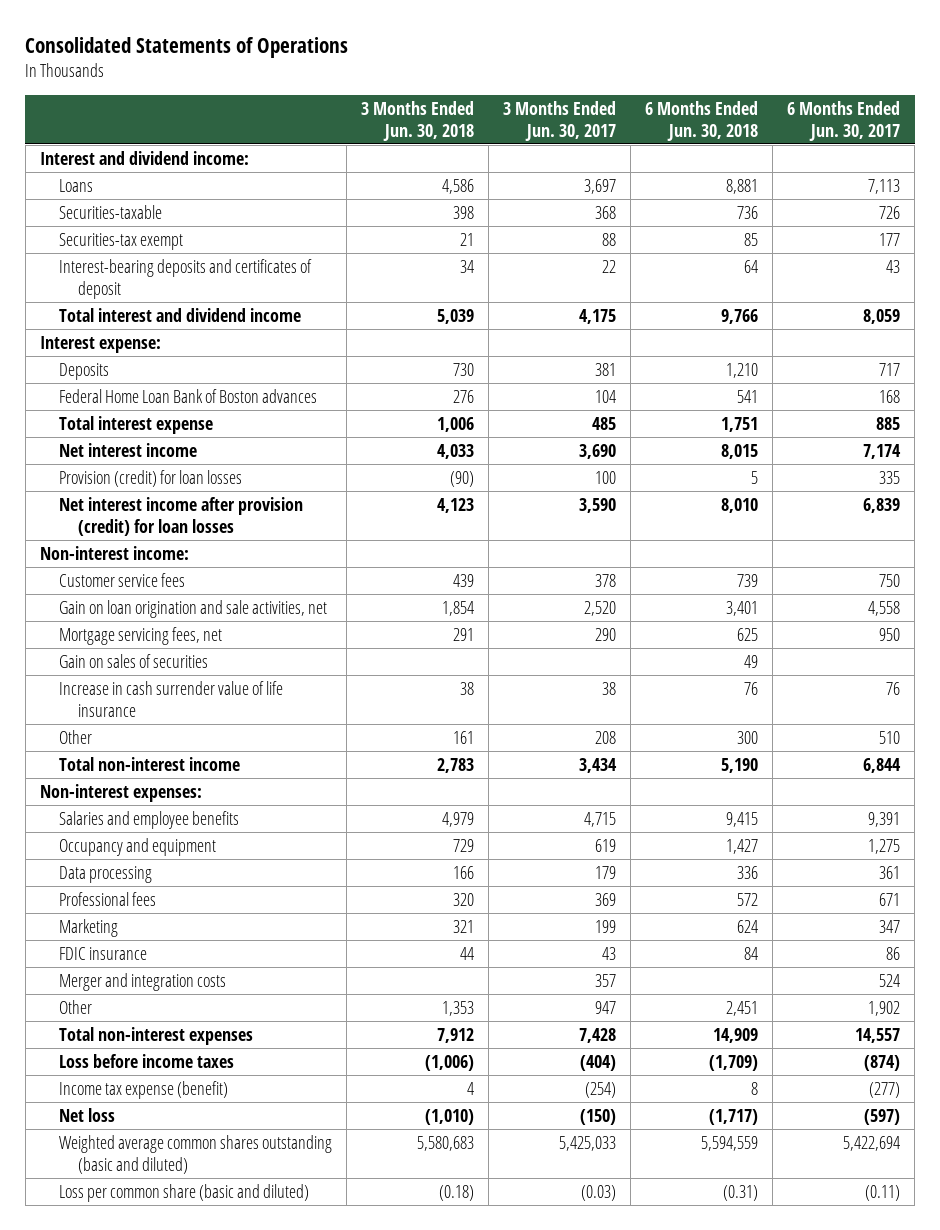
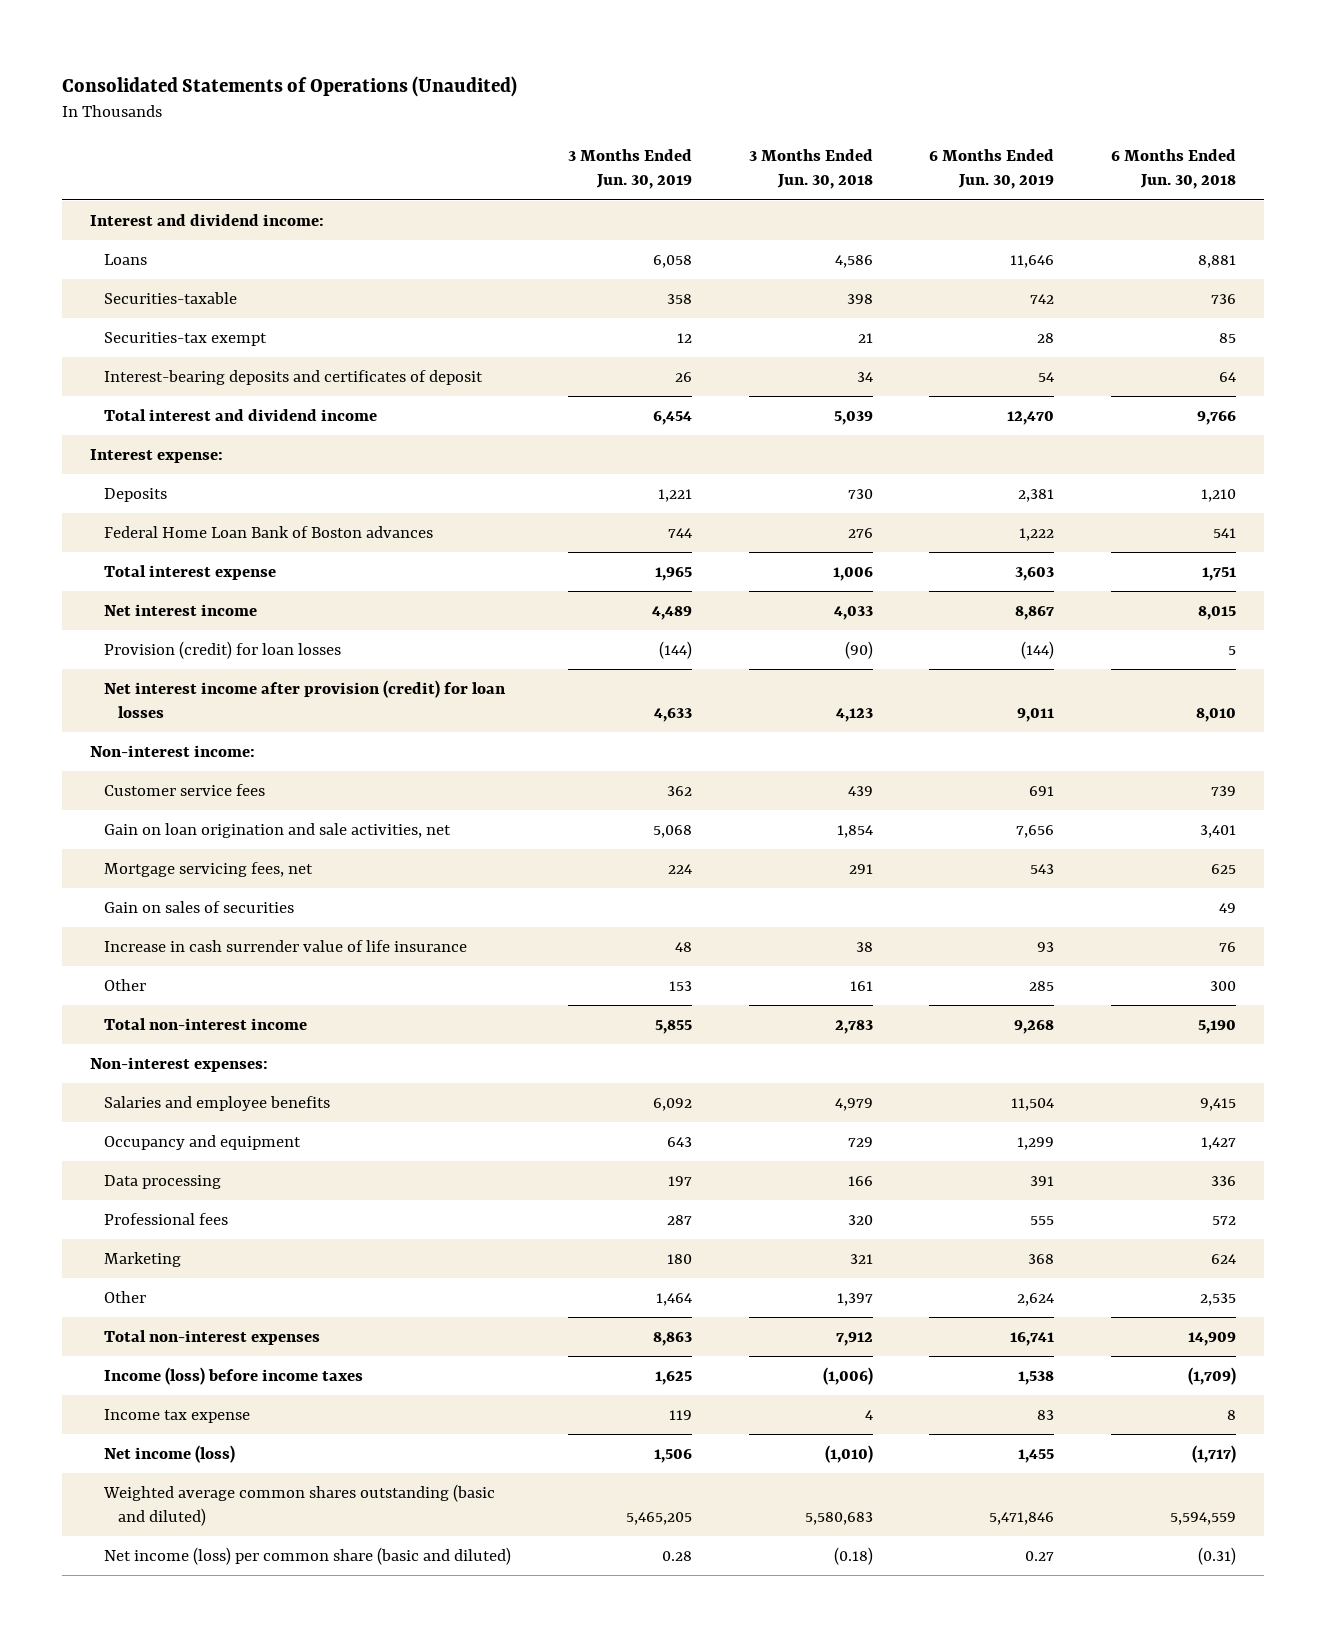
- Consolidated Statements of Operations
+ Consolidated Statements of Operations (Unaudited)
- | 3 Months Ended Jun. 30, 2018 | 3 Months Ended Jun. 30, 2017 | 6 Months Ended Jun. 30, 2018 | 6 Months Ended Jun. 30, 2017
+ | 3 Months Ended Jun. 30, 2019 | 3 Months Ended Jun. 30, 2018 | 6 Months Ended Jun. 30, 2019 | 6 Months Ended Jun. 30, 2018
- FDIC insurance | 44 | 43 | 84 | 86
- Merger and integration costs | | 357 | | 524
- Other | 1,353 | 947 | 2,451 | 1,902
+ Other | 1,464 | 1,397 | 2,624 | 2,535
- Loss before income taxes | (1,006) | (404) | (1,709) | (874)
- Income tax expense (benefit) | 4 | (254) | 8 | (277)
- Net loss | (1,010) | (150) | (1,717) | (597)
+ Income (loss) before income taxes | 1,625 | (1,006) | 1,538 | (1,709)
+ Income tax expense | 119 | 4 | 83 | 8
+ Net income (loss) | 1,506 | (1,010) | 1,455 | (1,717)
- Loss per common share (basic and diluted) | (0.18) | (0.03) | (0.31) | (0.11)
+ Net income (loss) per common share (basic and diluted) | 0.28 | (0.18) | 0.27 | (0.31)

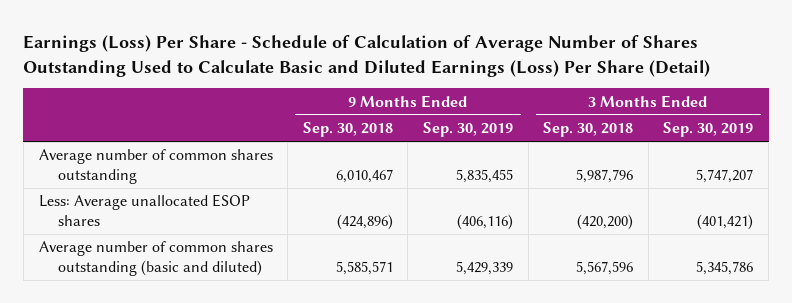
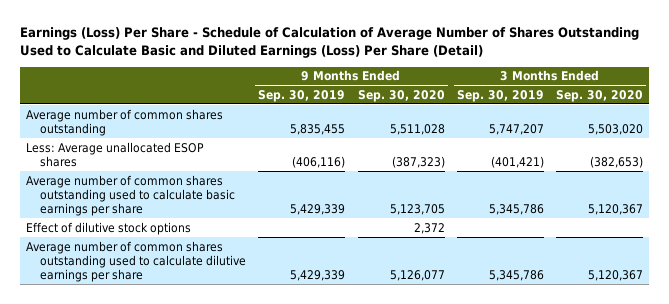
- | 9 Months Ended Sep. 30, 2018 | 9 Months Ended Sep. 30, 2019 | 3 Months Ended Sep. 30, 2018 | 3 Months Ended Sep. 30, 2019
+ | 9 Months Ended Sep. 30, 2019 | 9 Months Ended Sep. 30, 2020 | 3 Months Ended Sep. 30, 2019 | 3 Months Ended Sep. 30, 2020
- Average number of common shares outstanding (basic and diluted) | 5,585,571 | 5,429,339 | 5,567,596 | 5,345,786
+ Average number of common shares outstanding used to calculate basic earnings per share | 5,429,339 | 5,123,705 | 5,345,786 | 5,120,367
+ Effect of dilutive stock options | | 2,372 | |
+ Average number of common shares outstanding used to calculate dilutive earnings per share | 5,429,339 | 5,126,077 | 5,345,786 | 5,120,367

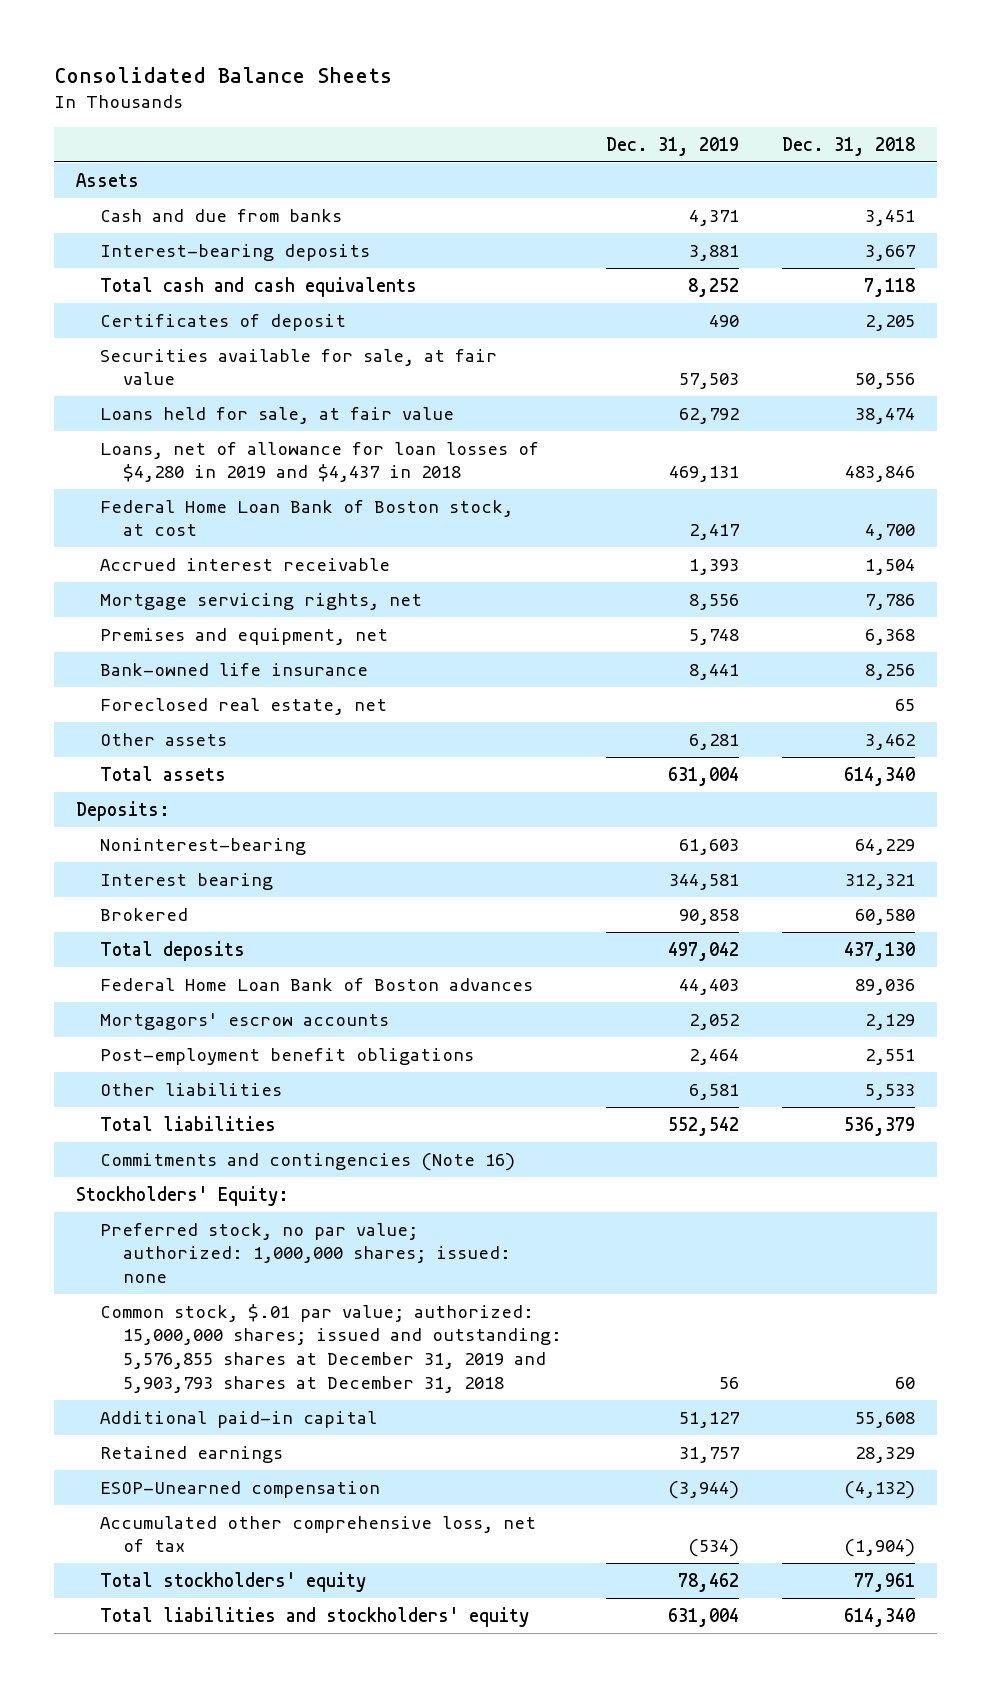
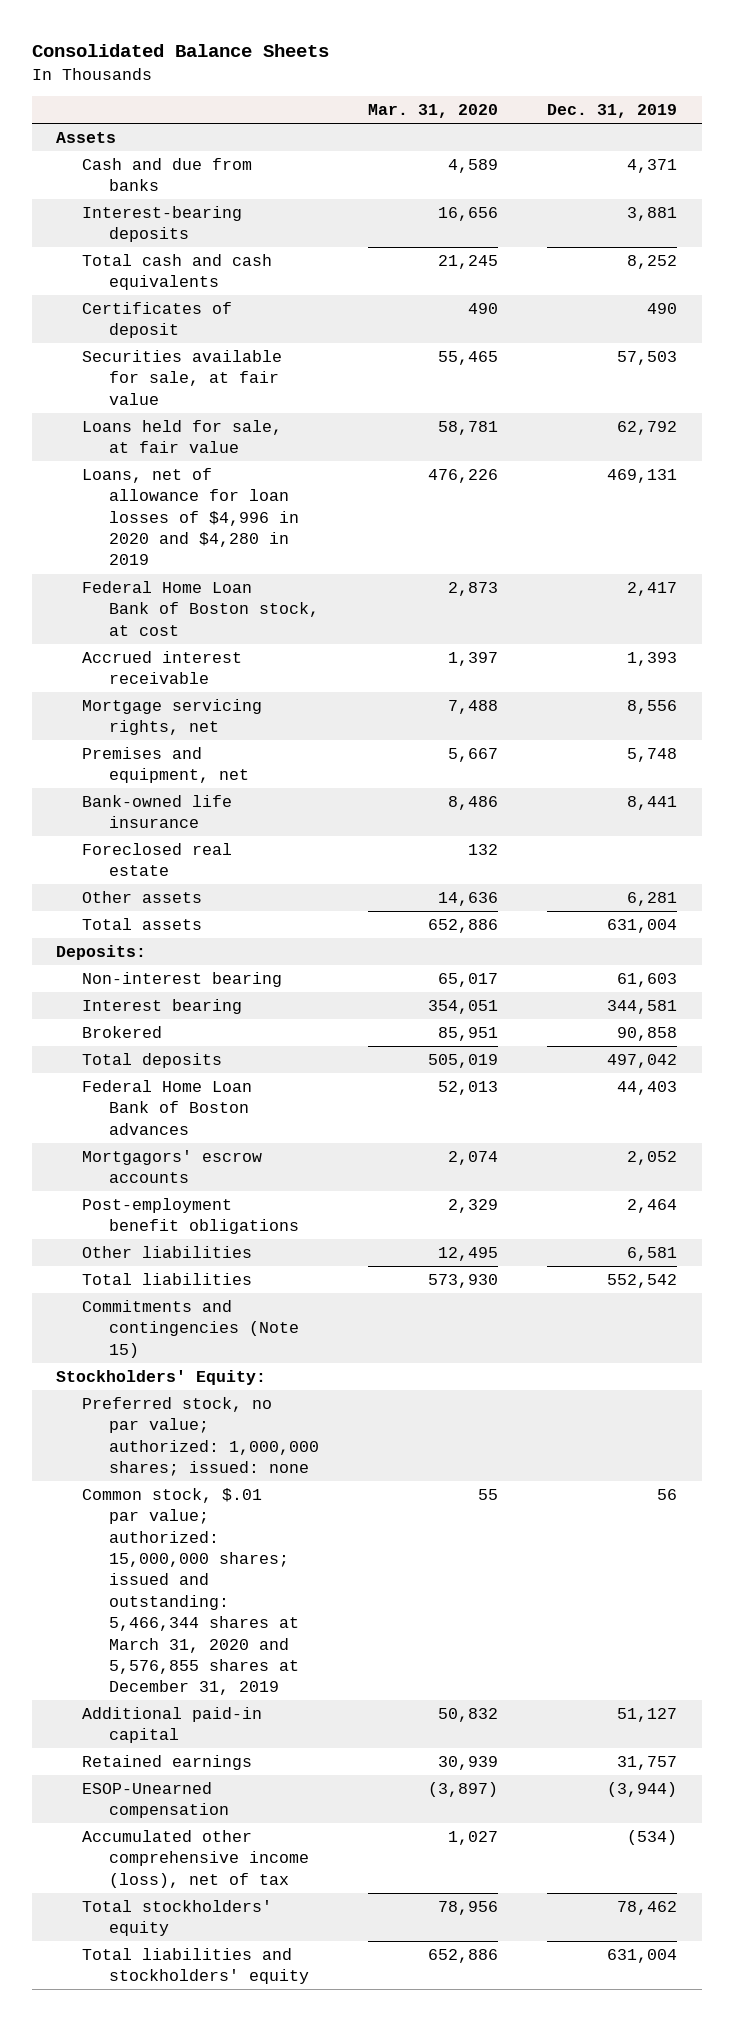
- | Dec. 31, 2019 | Dec. 31, 2018
+ | Mar. 31, 2020 | Dec. 31, 2019
- Loans, net of allowance for loan losses of $4,280 in 2019 and $4,437 in 2018 | 469,131 | 483,846
+ Loans, net of allowance for loan losses of $4,996 in 2020 and $4,280 in 2019 | 476,226 | 469,131
- Foreclosed real estate, net | | 65
+ Foreclosed real estate | 132 |
- Noninterest-bearing | 61,603 | 64,229
+ Non-interest bearing | 65,017 | 61,603
- Commitments and contingencies (Note 16)
+ Commitments and contingencies (Note 15)
- Common stock, $.01 par value; authorized: 15,000,000 shares; issued and outstanding: 5,576,855 shares at December 31, 2019 and 5,903,793 shares at December 31, 2018 | 56 | 60
+ Common stock, $.01 par value; authorized: 15,000,000 shares; issued and outstanding: 5,466,344 shares at March 31, 2020 and 5,576,855 shares at December 31, 2019 | 55 | 56
- Accumulated other comprehensive loss, net of tax | (534) | (1,904)
+ Accumulated other comprehensive income (loss), net of tax | 1,027 | (534)

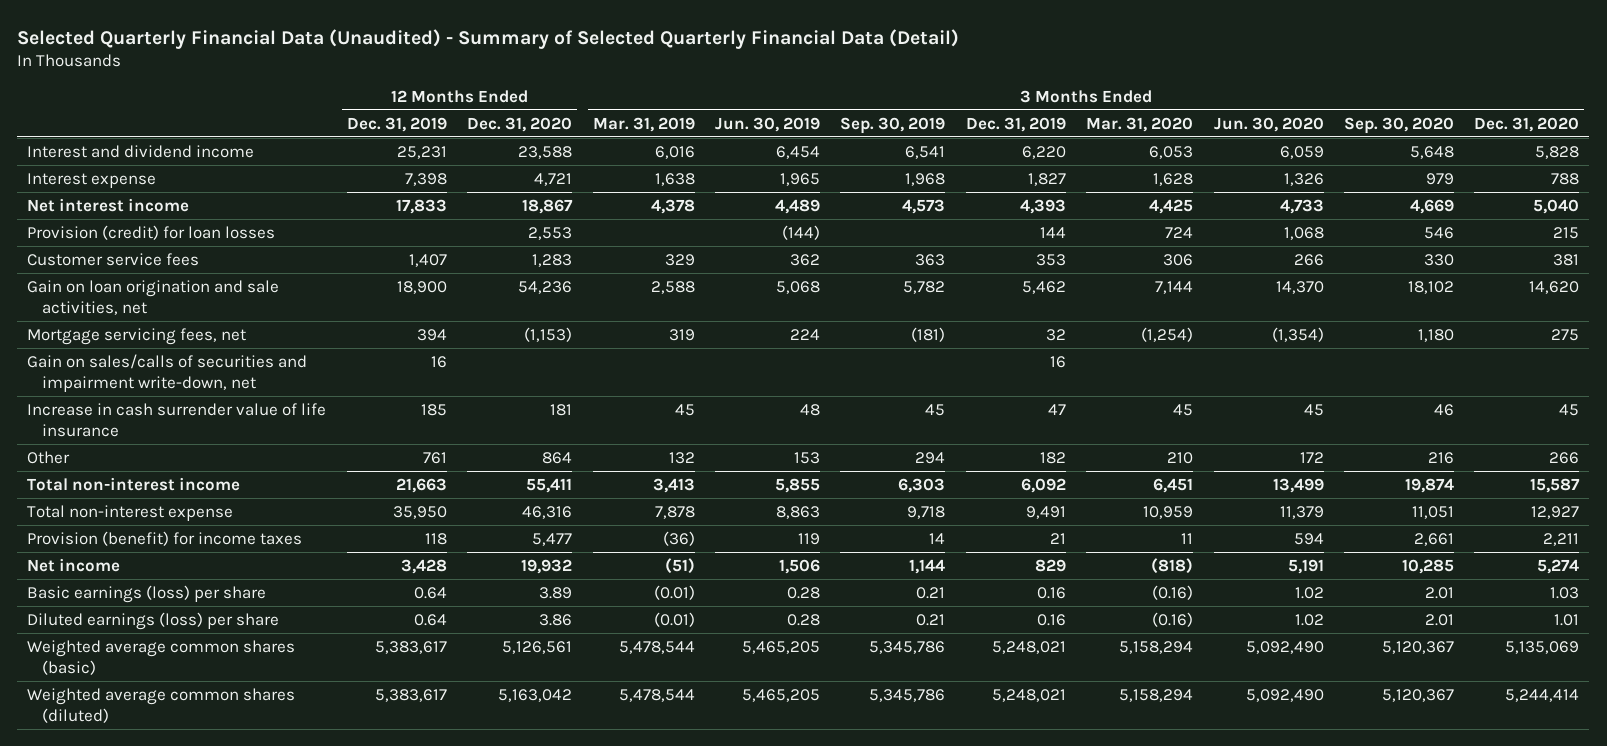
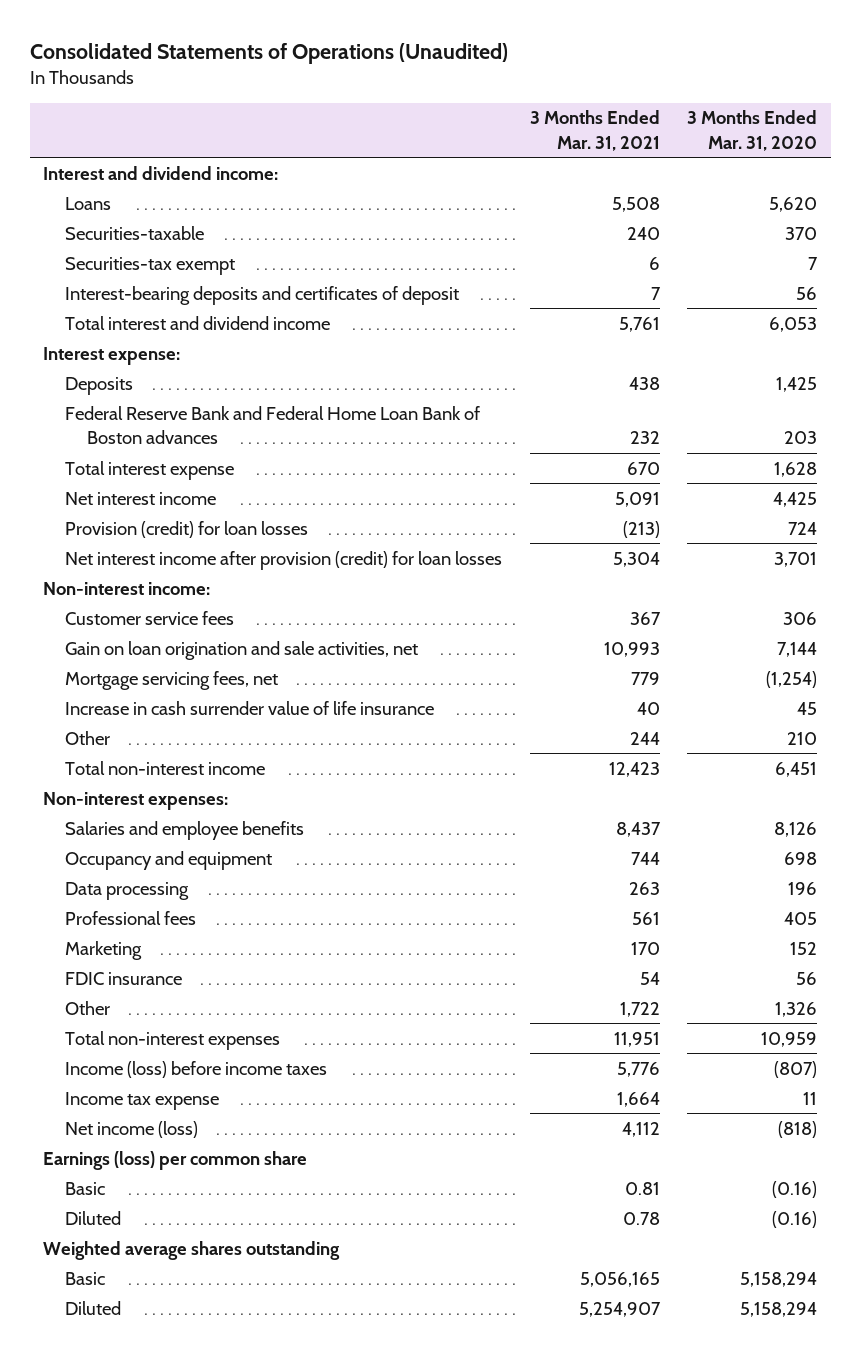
- Selected Quarterly Financial Data (Unaudited) - Summary of Selected Quarterly Financial Data (Detail)
+ Consolidated Statements of Operations (Unaudited)
- | 12 Months Ended Dec. 31, 2019 | 12 Months Ended Dec. 31, 2020 | 3 Months Ended Mar. 31, 2019 | 3 Months Ended Jun. 30, 2019 | 3 Months Ended Sep. 30, 2019 | 3 Months Ended Dec. 31, 2019 | 3 Months Ended Mar. 31, 2020 | 3 Months Ended Jun. 30, 2020 | 3 Months Ended Sep. 30, 2020 | 3 Months Ended Dec. 31, 2020
+ | 3 Months Ended Mar. 31, 2021 | 3 Months Ended Mar. 31, 2020
- Interest and dividend income | 25,231 | 23,588 | 6,016 | 6,454 | 6,541 | 6,220 | 6,053 | 6,059 | 5,648 | 5,828
- Interest expense | 7,398 | 4,721 | 1,638 | 1,965 | 1,968 | 1,827 | 1,628 | 1,326 | 979 | 788
+ Interest and dividend income:
+ Loans | 5,508 | 5,620
+ Securities-taxable | 240 | 370
+ Securities-tax exempt | 6 | 7
+ Interest-bearing deposits and certificates of deposit | 7 | 56
+ Total interest and dividend income | 5,761 | 6,053
+ Interest expense:
+ Deposits | 438 | 1,425
+ Federal Reserve Bank and Federal Home Loan Bank of Boston advances | 232 | 203
+ Total interest expense | 670 | 1,628
+ Net interest income after provision (credit) for loan losses | 5,304 | 3,701
+ Non-interest income:
- Gain on sales/calls of securities and impairment write-down, net | 16 | | | | | 16 | | | |
- Total non-interest expense | 35,950 | 46,316 | 7,878 | 8,863 | 9,718 | 9,491 | 10,959 | 11,379 | 11,051 | 12,927
- Provision (benefit) for income taxes | 118 | 5,477 | (36) | 119 | 14 | 21 | 11 | 594 | 2,661 | 2,211
- Net income | 3,428 | 19,932 | (51) | 1,506 | 1,144 | 829 | (818) | 5,191 | 10,285 | 5,274
- Basic earnings (loss) per share | 0.64 | 3.89 | (0.01) | 0.28 | 0.21 | 0.16 | (0.16) | 1.02 | 2.01 | 1.03
- Diluted earnings (loss) per share | 0.64 | 3.86 | (0.01) | 0.28 | 0.21 | 0.16 | (0.16) | 1.02 | 2.01 | 1.01
- Weighted average common shares (basic) | 5,383,617 | 5,126,561 | 5,478,544 | 5,465,205 | 5,345,786 | 5,248,021 | 5,158,294 | 5,092,490 | 5,120,367 | 5,135,069
- Weighted average common shares (diluted) | 5,383,617 | 5,163,042 | 5,478,544 | 5,465,205 | 5,345,786 | 5,248,021 | 5,158,294 | 5,092,490 | 5,120,367 | 5,244,414
+ Non-interest expenses:
+ Salaries and employee benefits | 8,437 | 8,126
+ Occupancy and equipment | 744 | 698
+ Data processing | 263 | 196
+ Professional fees | 561 | 405
+ Marketing | 170 | 152
+ FDIC insurance | 54 | 56
+ Other | 1,722 | 1,326
+ Total non-interest expenses | 11,951 | 10,959
+ Income (loss) before income taxes | 5,776 | (807)
+ Income tax expense | 1,664 | 11
+ Net income (loss) | 4,112 | (818)
+ Earnings (loss) per common share
+ Basic | 0.81 | (0.16)
+ Diluted | 0.78 | (0.16)
+ Weighted average shares outstanding
+ Basic | 5,056,165 | 5,158,294
+ Diluted | 5,254,907 | 5,158,294

